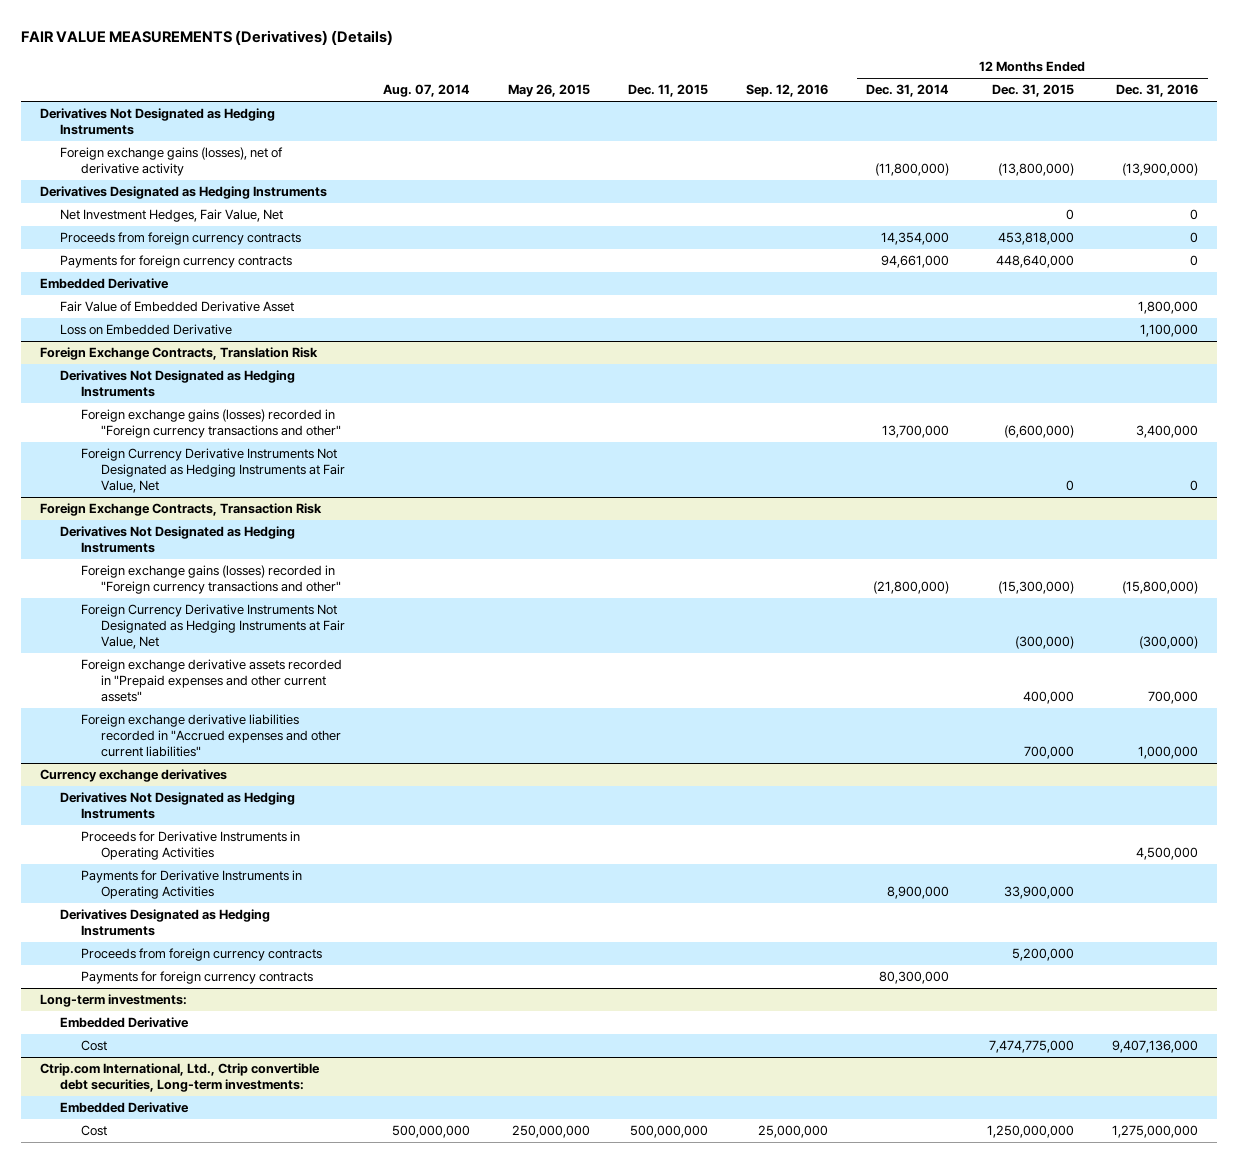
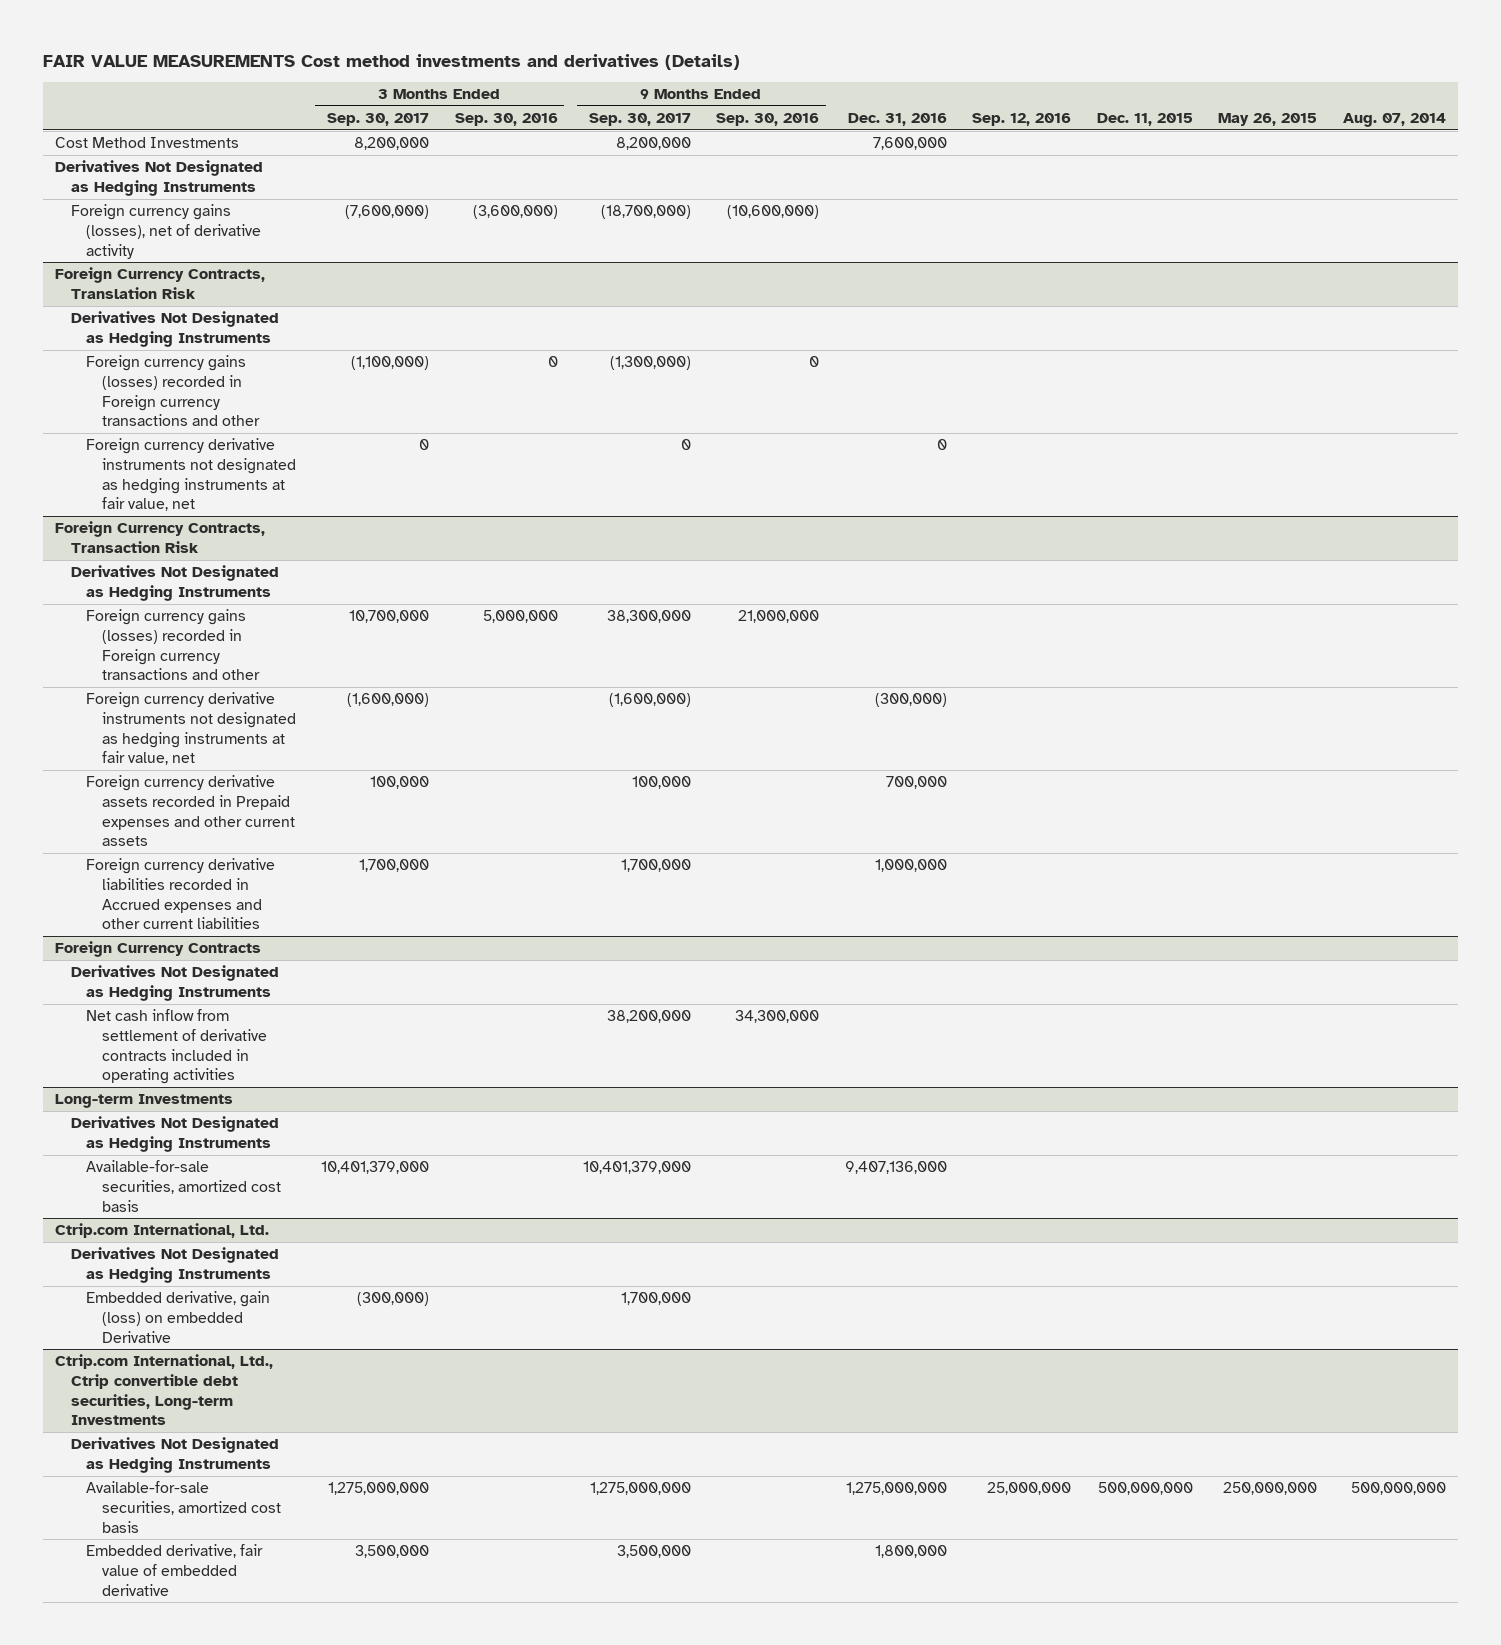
- FAIR VALUE MEASUREMENTS (Derivatives) (Details)
+ FAIR VALUE MEASUREMENTS Cost method investments and derivatives (Details)
- | Aug. 07, 2014 | May 26, 2015 | Dec. 11, 2015 | Sep. 12, 2016 | 12 Months Ended Dec. 31, 2014 | 12 Months Ended Dec. 31, 2015 | 12 Months Ended Dec. 31, 2016
+ | 3 Months Ended Sep. 30, 2017 | 3 Months Ended Sep. 30, 2016 | 9 Months Ended Sep. 30, 2017 | 9 Months Ended Sep. 30, 2016 | Dec. 31, 2016 | Sep. 12, 2016 | Dec. 11, 2015 | May 26, 2015 | Aug. 07, 2014
+ Cost Method Investments | 8,200,000 | | 8,200,000 | | 7,600,000 | | | |
- Foreign exchange gains (losses), net of derivative activity | | | | | (11,800,000) | (13,800,000) | (13,900,000)
- Derivatives Designated as Hedging Instruments
- Net Investment Hedges, Fair Value, Net | | | | | | 0 | 0
- Proceeds from foreign currency contracts | | | | | 14,354,000 | 453,818,000 | 0
- Payments for foreign currency contracts | | | | | 94,661,000 | 448,640,000 | 0
- Embedded Derivative
- Fair Value of Embedded Derivative Asset | | | | | | | 1,800,000
- Loss on Embedded Derivative | | | | | | | 1,100,000
- Foreign Exchange Contracts, Translation Risk
+ Foreign currency gains (losses), net of derivative activity | (7,600,000) | (3,600,000) | (18,700,000) | (10,600,000) | | | | |
+ Foreign Currency Contracts, Translation Risk
- Foreign exchange gains (losses) recorded in "Foreign currency transactions and other" | | | | | 13,700,000 | (6,600,000) | 3,400,000
- Foreign Currency Derivative Instruments Not Designated as Hedging Instruments at Fair Value, Net | | | | | | 0 | 0
- Foreign Exchange Contracts, Transaction Risk
+ Foreign currency gains (losses) recorded in Foreign currency transactions and other | (1,100,000) | 0 | (1,300,000) | 0 | | | | |
+ Foreign currency derivative instruments not designated as hedging instruments at fair value, net | 0 | | 0 | | 0 | | | |
+ Foreign Currency Contracts, Transaction Risk
- Foreign exchange gains (losses) recorded in "Foreign currency transactions and other" | | | | | (21,800,000) | (15,300,000) | (15,800,000)
- Foreign Currency Derivative Instruments Not Designated as Hedging Instruments at Fair Value, Net | | | | | | (300,000) | (300,000)
- Foreign exchange derivative assets recorded in "Prepaid expenses and other current assets" | | | | | | 400,000 | 700,000
- Foreign exchange derivative liabilities recorded in "Accrued expenses and other current liabilities" | | | | | | 700,000 | 1,000,000
- Currency exchange derivatives
+ Foreign currency gains (losses) recorded in Foreign currency transactions and other | 10,700,000 | 5,000,000 | 38,300,000 | 21,000,000 | | | | |
+ Foreign currency derivative instruments not designated as hedging instruments at fair value, net | (1,600,000) | | (1,600,000) | | (300,000) | | | |
+ Foreign currency derivative assets recorded in Prepaid expenses and other current assets | 100,000 | | 100,000 | | 700,000 | | | |
+ Foreign currency derivative liabilities recorded in Accrued expenses and other current liabilities | 1,700,000 | | 1,700,000 | | 1,000,000 | | | |
+ Foreign Currency Contracts
- Proceeds for Derivative Instruments in Operating Activities | | | | | | | 4,500,000
- Payments for Derivative Instruments in Operating Activities | | | | | 8,900,000 | 33,900,000 |
- Derivatives Designated as Hedging Instruments
- Proceeds from foreign currency contracts | | | | | | 5,200,000 |
- Payments for foreign currency contracts | | | | | 80,300,000 | |
- Long-term investments:
- Embedded Derivative
- Cost | | | | | | 7,474,775,000 | 9,407,136,000
- Ctrip.com International, Ltd., Ctrip convertible debt securities, Long-term investments:
- Embedded Derivative
- Cost | 500,000,000 | 250,000,000 | 500,000,000 | 25,000,000 | | 1,250,000,000 | 1,275,000,000
+ Net cash inflow from settlement of derivative contracts included in operating activities | | | 38,200,000 | 34,300,000 | | | | |
+ Long-term Investments
+ Derivatives Not Designated as Hedging Instruments
+ Available-for-sale securities, amortized cost basis | 10,401,379,000 | | 10,401,379,000 | | 9,407,136,000 | | | |
+ Ctrip.com International, Ltd.
+ Derivatives Not Designated as Hedging Instruments
+ Embedded derivative, gain (loss) on embedded Derivative | (300,000) | | 1,700,000 | | | | | |
+ Ctrip.com International, Ltd., Ctrip convertible debt securities, Long-term Investments
+ Derivatives Not Designated as Hedging Instruments
+ Available-for-sale securities, amortized cost basis | 1,275,000,000 | | 1,275,000,000 | | 1,275,000,000 | 25,000,000 | 500,000,000 | 250,000,000 | 500,000,000
+ Embedded derivative, fair value of embedded derivative | 3,500,000 | | 3,500,000 | | 1,800,000 | | | |

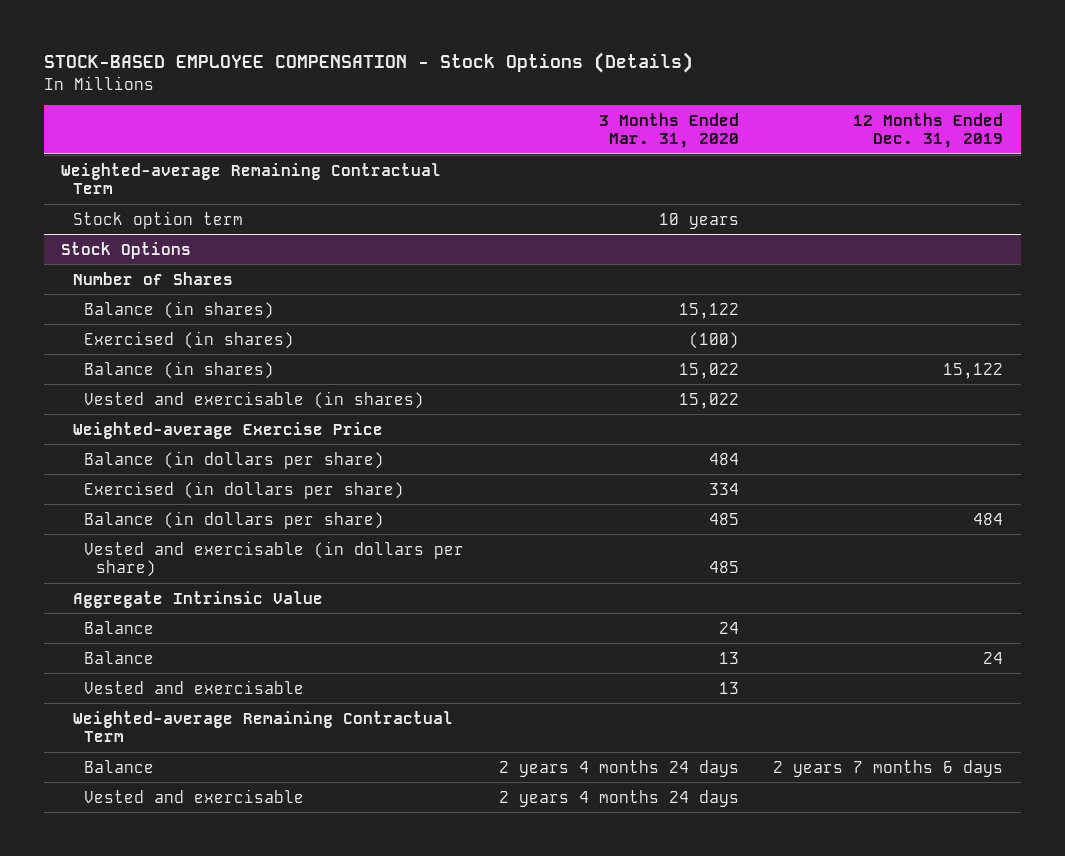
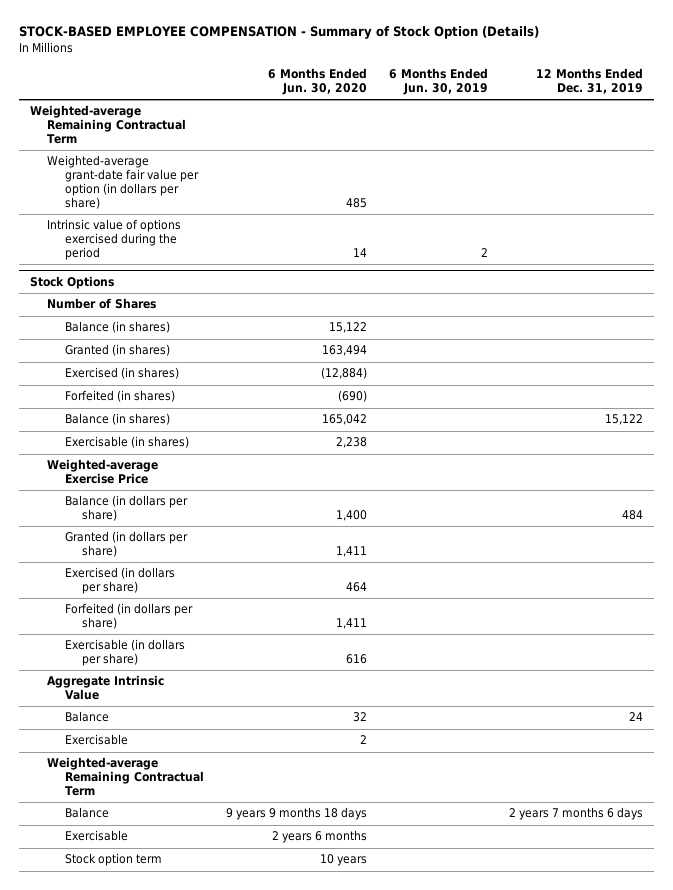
- STOCK-BASED EMPLOYEE COMPENSATION - Stock Options (Details)
+ STOCK-BASED EMPLOYEE COMPENSATION - Summary of Stock Option (Details)
- | 3 Months Ended Mar. 31, 2020 | 12 Months Ended Dec. 31, 2019
+ | 6 Months Ended Jun. 30, 2020 | 6 Months Ended Jun. 30, 2019 | 12 Months Ended Dec. 31, 2019
- Stock option term | 10 years |
+ Weighted-average grant-date fair value per option (in dollars per share) | 485 | |
+ Intrinsic value of options exercised during the period | 14 | 2 |
@ Stock Options
+ Granted (in shares) | 163,494 | |
+ Forfeited (in shares) | (690) | |
- Vested and exercisable (in shares) | 15,022 |
+ Exercisable (in shares) | 2,238 | |
- Balance (in dollars per share) | 484 |
- Vested and exercisable (in dollars per share) | 485 |
+ Granted (in dollars per share) | 1,411 | |
moved down: Exercised (in dollars per share) | 464 | |
+ Forfeited (in dollars per share) | 1,411 | |
+ Exercisable (in dollars per share) | 616 | |
- Balance | 24 |
- Vested and exercisable | 13 |
+ Exercisable | 2 | |
- Vested and exercisable | 2 years 4 months 24 days |
+ Exercisable | 2 years 6 months | |
+ Stock option term | 10 years | |

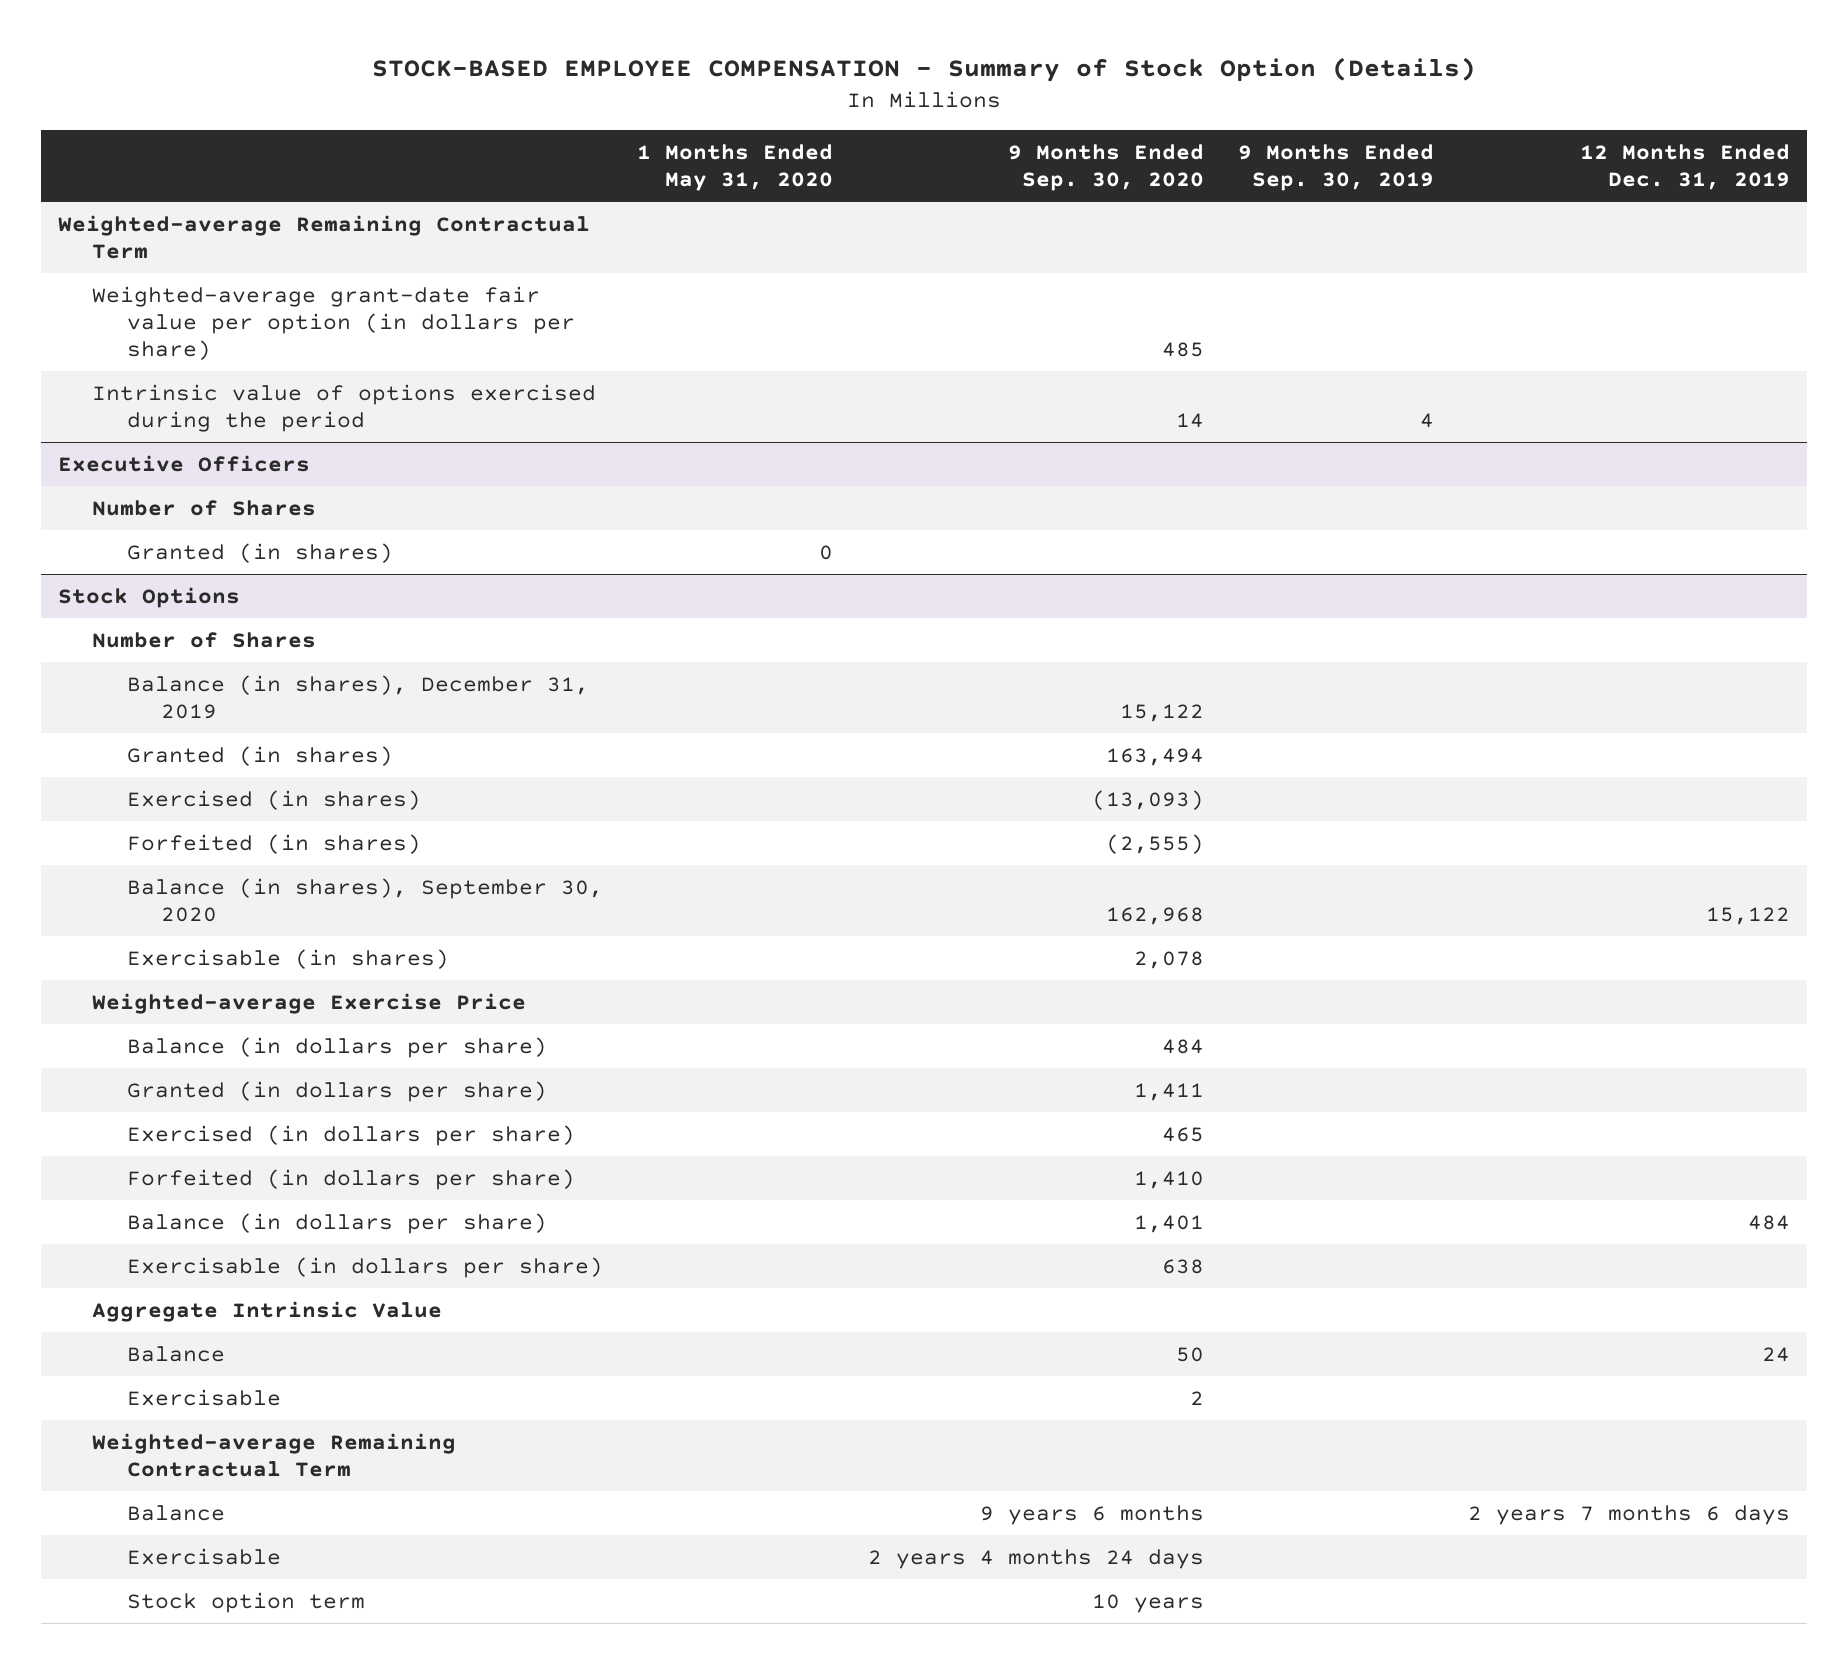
- | 6 Months Ended Jun. 30, 2020 | 6 Months Ended Jun. 30, 2019 | 12 Months Ended Dec. 31, 2019
+ | 1 Months Ended May 31, 2020 | 9 Months Ended Sep. 30, 2020 | 9 Months Ended Sep. 30, 2019 | 12 Months Ended Dec. 31, 2019
+ Executive Officers
+ Number of Shares
+ Granted (in shares) | 0 | | |
@ Stock Options
- Balance (in shares) | 15,122 | |
+ Balance (in shares), December 31, 2019 | | 15,122 | |
- Balance (in shares) | 165,042 | | 15,122
+ Balance (in shares), September 30, 2020 | | 162,968 | | 15,122
+ Balance (in dollars per share) | | 484 | |
moved down: Balance (in dollars per share) | | 1,401 | | 484

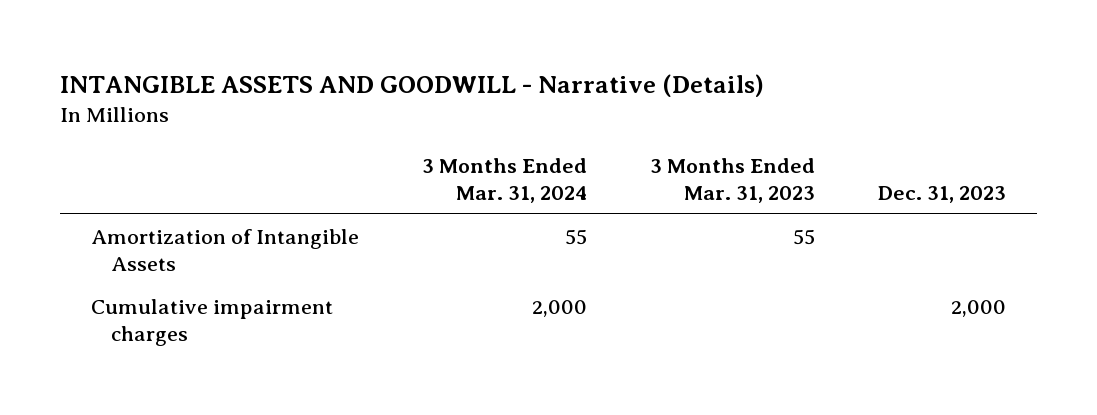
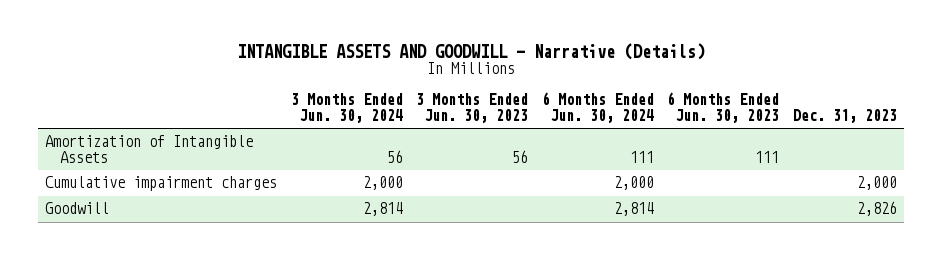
- | 3 Months Ended Mar. 31, 2024 | 3 Months Ended Mar. 31, 2023 | Dec. 31, 2023
+ | 3 Months Ended Jun. 30, 2024 | 3 Months Ended Jun. 30, 2023 | 6 Months Ended Jun. 30, 2024 | 6 Months Ended Jun. 30, 2023 | Dec. 31, 2023
+ Goodwill | 2,814 | | 2,814 | | 2,826

